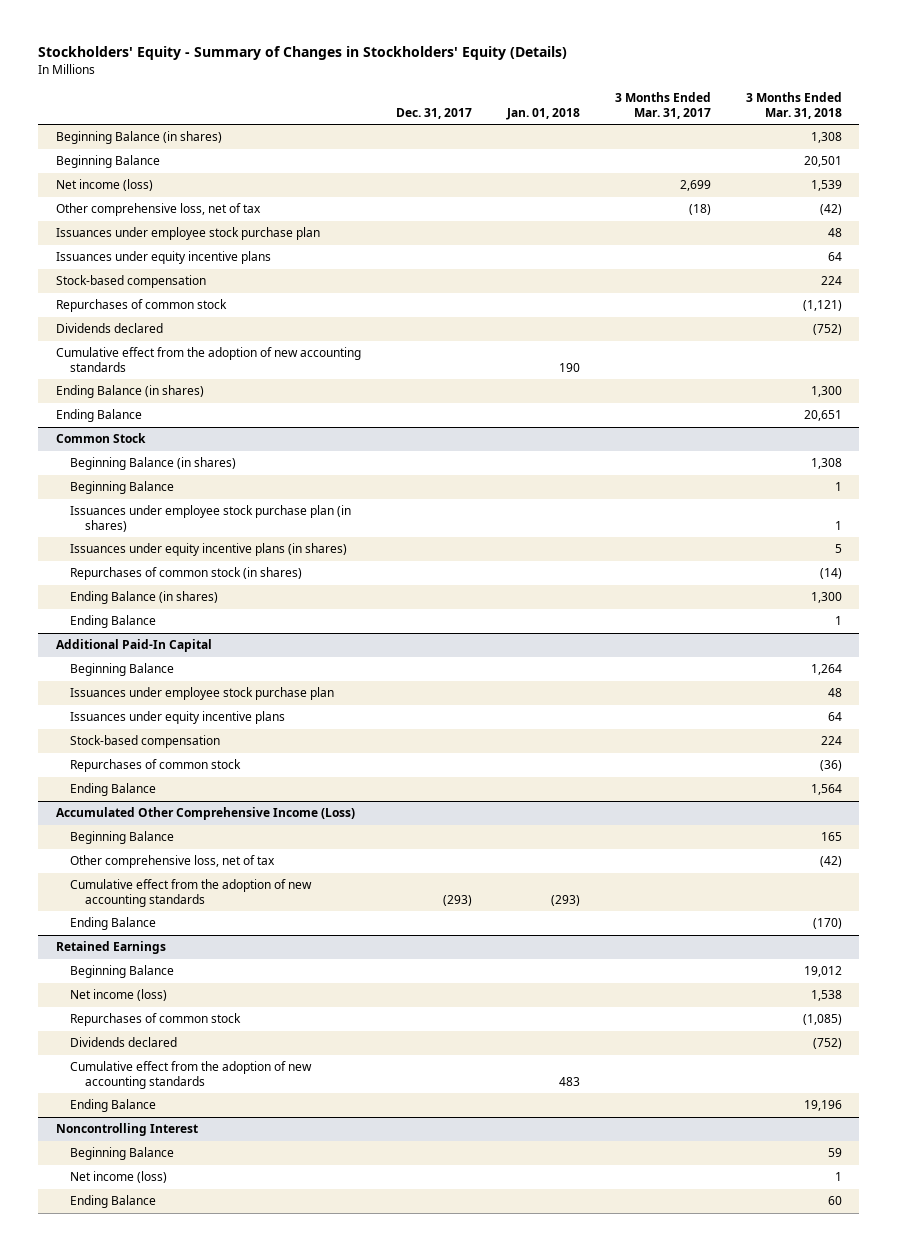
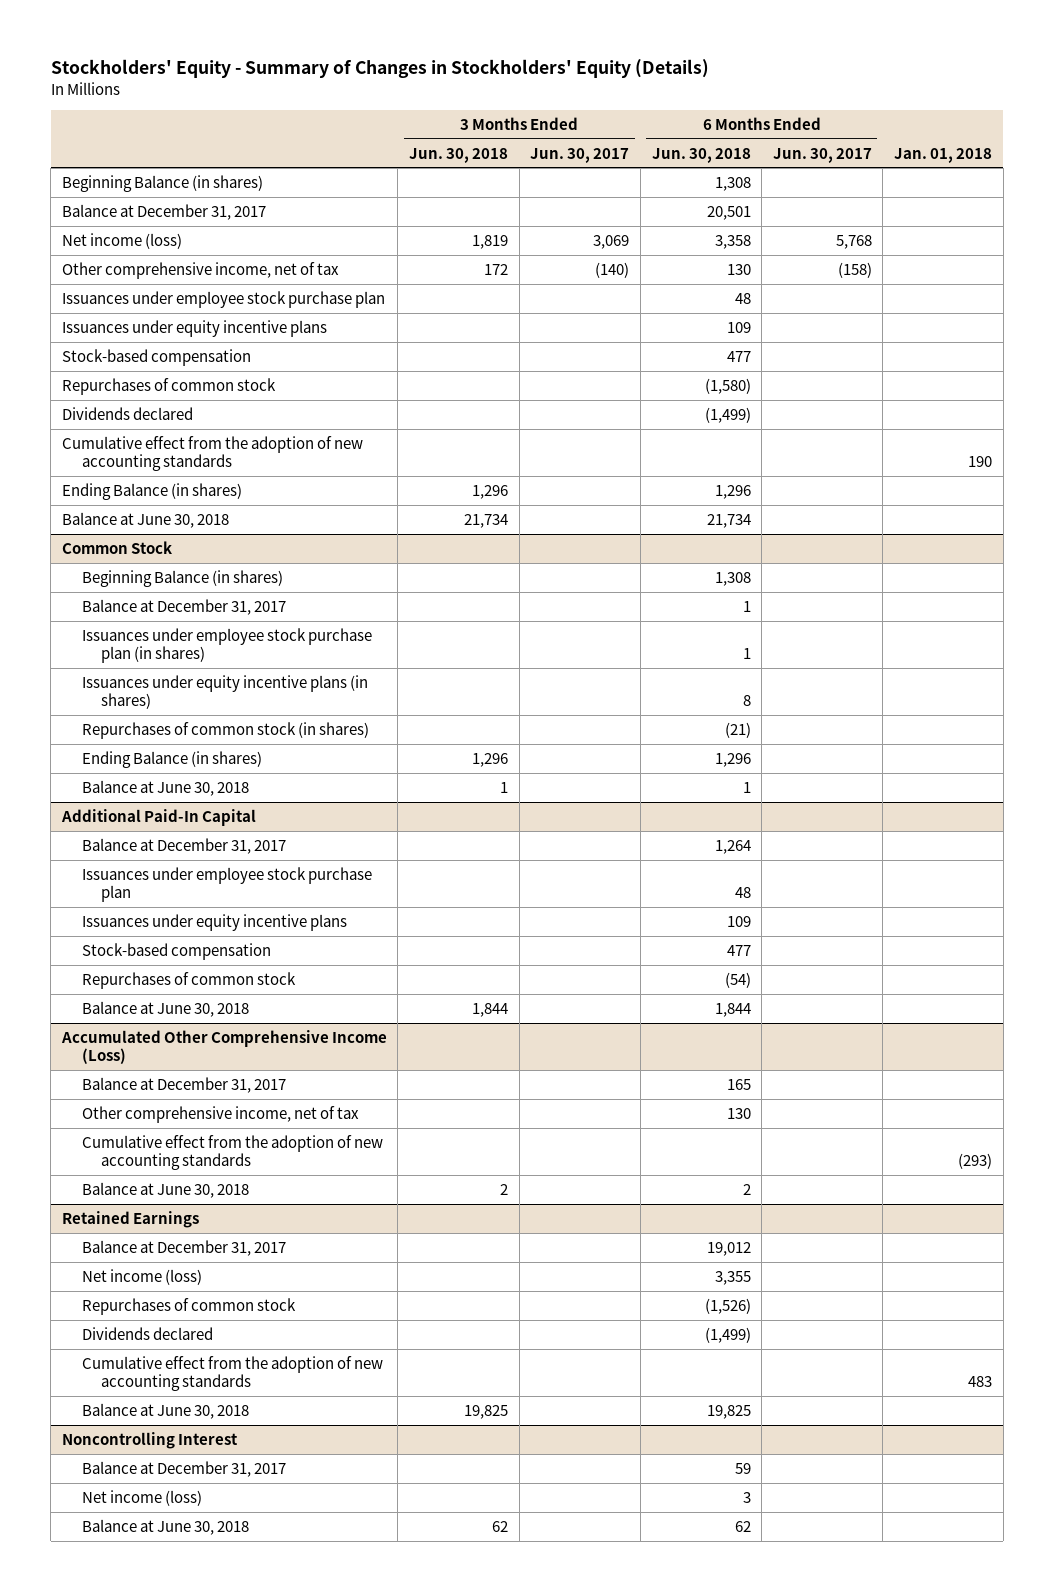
- | Dec. 31, 2017 | Jan. 01, 2018 | 3 Months Ended Mar. 31, 2017 | 3 Months Ended Mar. 31, 2018
+ | 3 Months Ended Jun. 30, 2018 | 3 Months Ended Jun. 30, 2017 | 6 Months Ended Jun. 30, 2018 | 6 Months Ended Jun. 30, 2017 | Jan. 01, 2018
- Beginning Balance | | | | 20,501
+ Balance at December 31, 2017 | | | 20,501 | |
- Other comprehensive loss, net of tax | | | (18) | (42)
+ Other comprehensive income, net of tax | 172 | (140) | 130 | (158) |
- Ending Balance | | | | 20,651
+ Balance at June 30, 2018 | 21,734 | | 21,734 | |
@ Common Stock
- Beginning Balance | | | | 1
+ Balance at December 31, 2017 | | | 1 | |
- Ending Balance | | | | 1
+ Balance at June 30, 2018 | 1 | | 1 | |
@ Additional Paid-In Capital
- Beginning Balance | | | | 1,264
+ Balance at December 31, 2017 | | | 1,264 | |
- Ending Balance | | | | 1,564
+ Balance at June 30, 2018 | 1,844 | | 1,844 | |
@ Accumulated Other Comprehensive Income (Loss)
- Beginning Balance | | | | 165
- Other comprehensive loss, net of tax | | | | (42)
+ Balance at December 31, 2017 | | | 165 | |
+ Other comprehensive income, net of tax | | | 130 | |
- Ending Balance | | | | (170)
+ Balance at June 30, 2018 | 2 | | 2 | |
@ Retained Earnings
- Beginning Balance | | | | 19,012
+ Balance at December 31, 2017 | | | 19,012 | |
- Ending Balance | | | | 19,196
+ Balance at June 30, 2018 | 19,825 | | 19,825 | |
@ Noncontrolling Interest
- Beginning Balance | | | | 59
+ Balance at December 31, 2017 | | | 59 | |
- Ending Balance | | | | 60
+ Balance at June 30, 2018 | 62 | | 62 | |

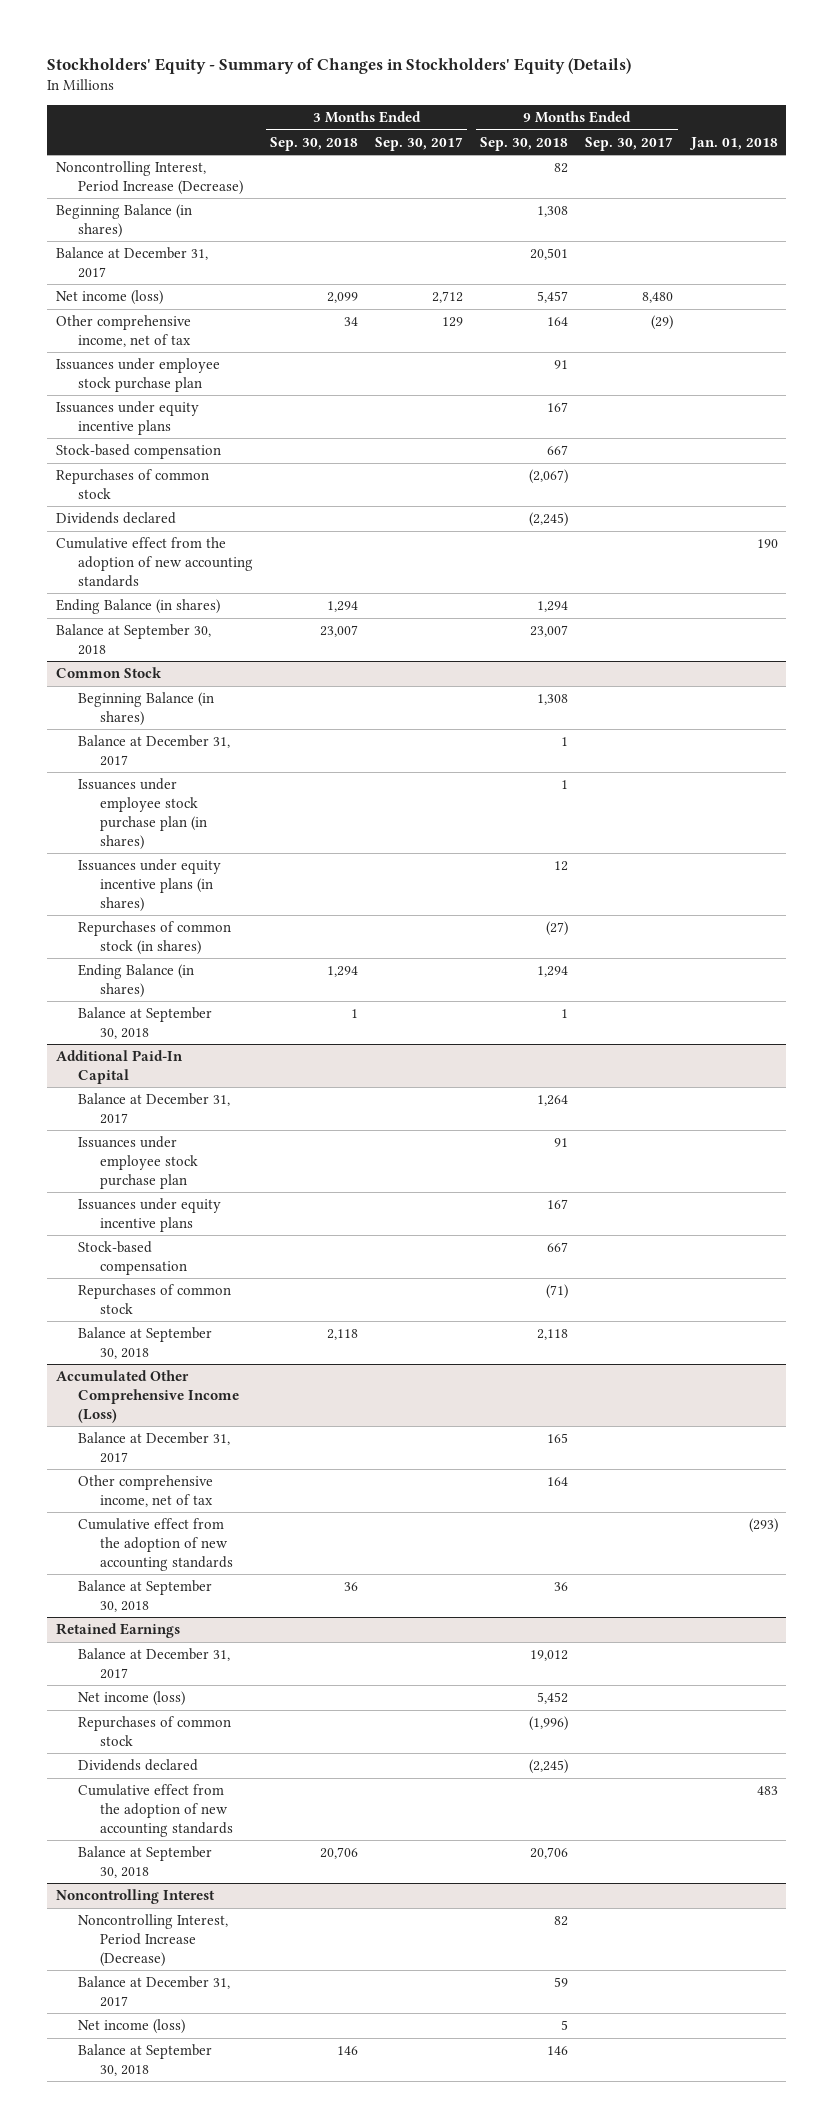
- | 3 Months Ended Jun. 30, 2018 | 3 Months Ended Jun. 30, 2017 | 6 Months Ended Jun. 30, 2018 | 6 Months Ended Jun. 30, 2017 | Jan. 01, 2018
+ | 3 Months Ended Sep. 30, 2018 | 3 Months Ended Sep. 30, 2017 | 9 Months Ended Sep. 30, 2018 | 9 Months Ended Sep. 30, 2017 | Jan. 01, 2018
+ Noncontrolling Interest, Period Increase (Decrease) | | | 82 | |
- Balance at June 30, 2018 | 21,734 | | 21,734 | |
+ Balance at September 30, 2018 | 23,007 | | 23,007 | |
@ Common Stock
- Balance at June 30, 2018 | 1 | | 1 | |
+ Balance at September 30, 2018 | 1 | | 1 | |
@ Additional Paid-In Capital
- Balance at June 30, 2018 | 1,844 | | 1,844 | |
+ Balance at September 30, 2018 | 2,118 | | 2,118 | |
@ Accumulated Other Comprehensive Income (Loss)
- Balance at June 30, 2018 | 2 | | 2 | |
+ Balance at September 30, 2018 | 36 | | 36 | |
@ Retained Earnings
- Balance at June 30, 2018 | 19,825 | | 19,825 | |
+ Balance at September 30, 2018 | 20,706 | | 20,706 | |
@ Noncontrolling Interest
+ Noncontrolling Interest, Period Increase (Decrease) | | | 82 | |
- Balance at June 30, 2018 | 62 | | 62 | |
+ Balance at September 30, 2018 | 146 | | 146 | |

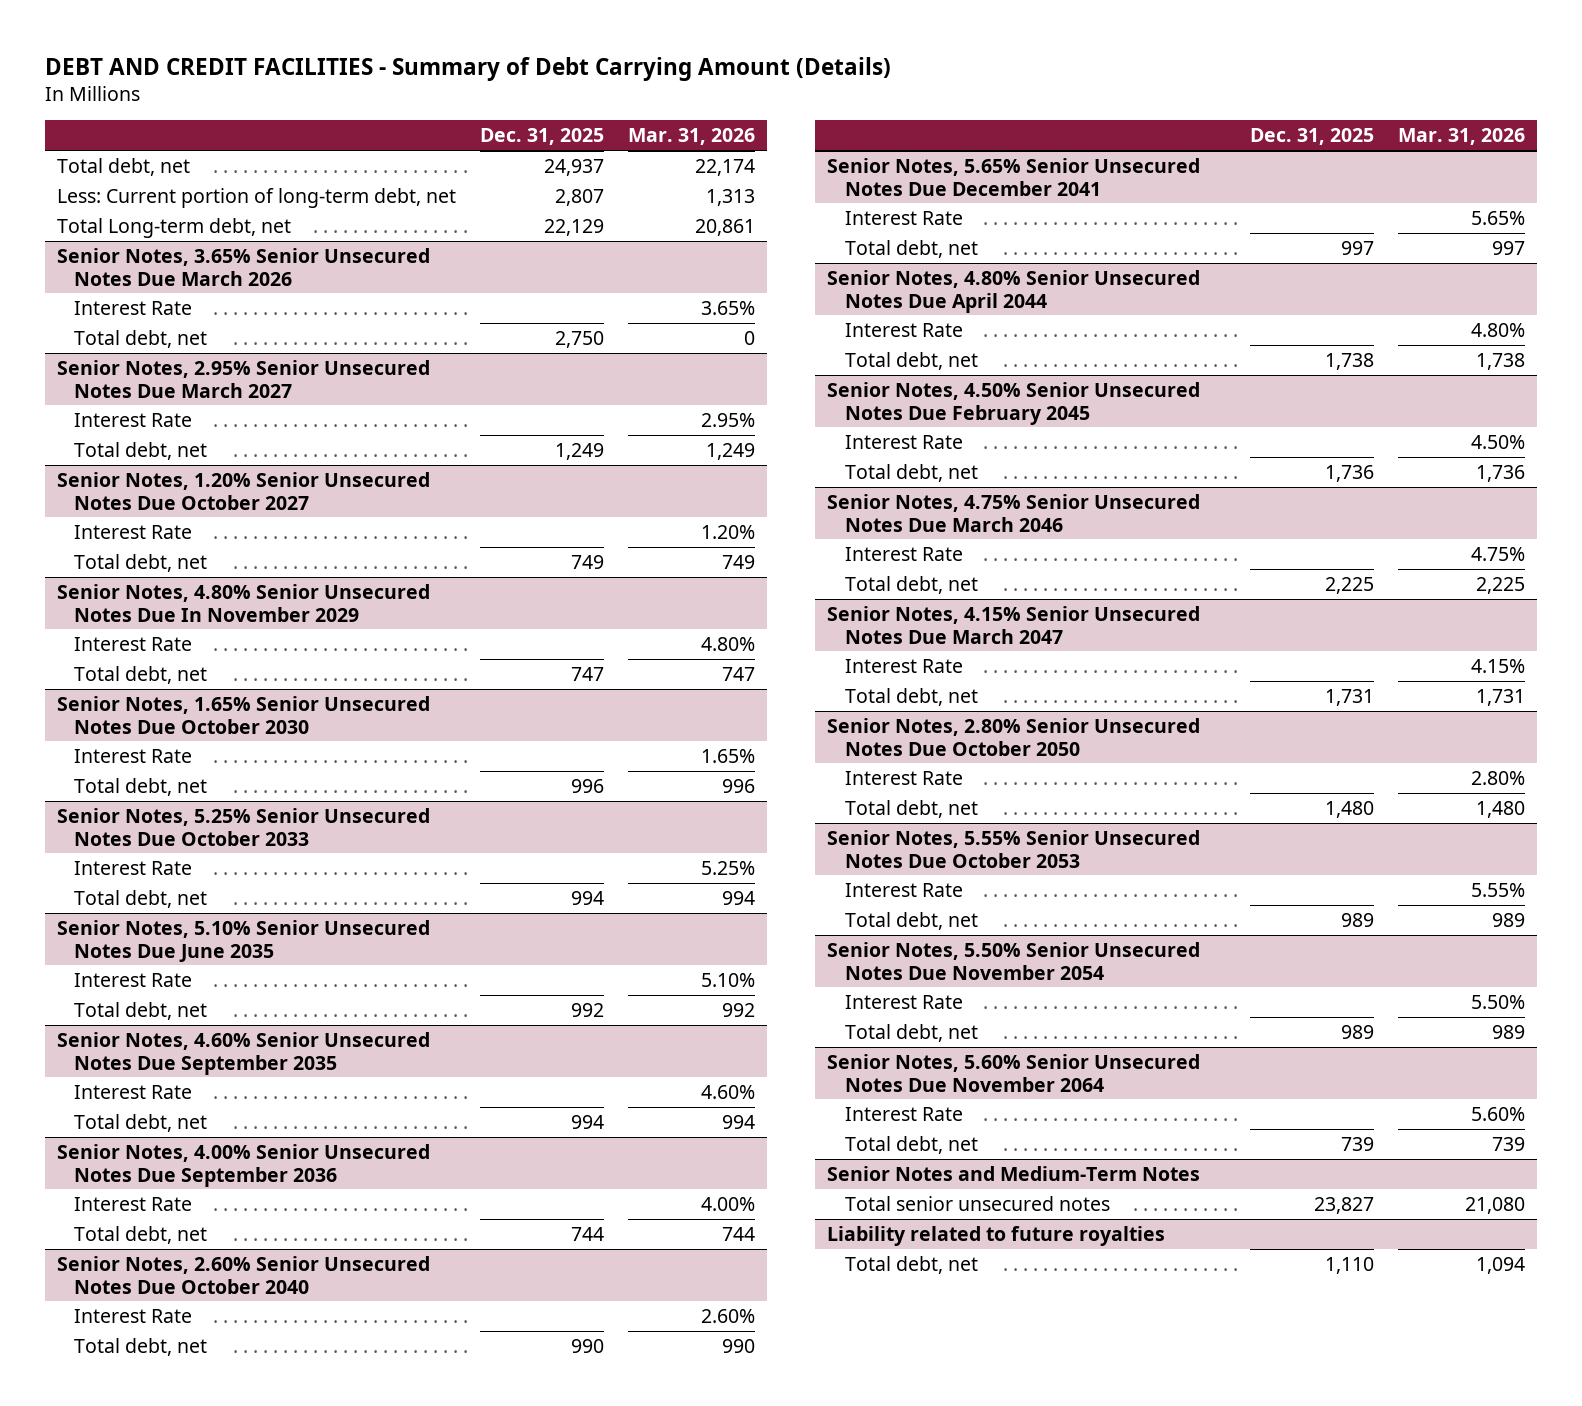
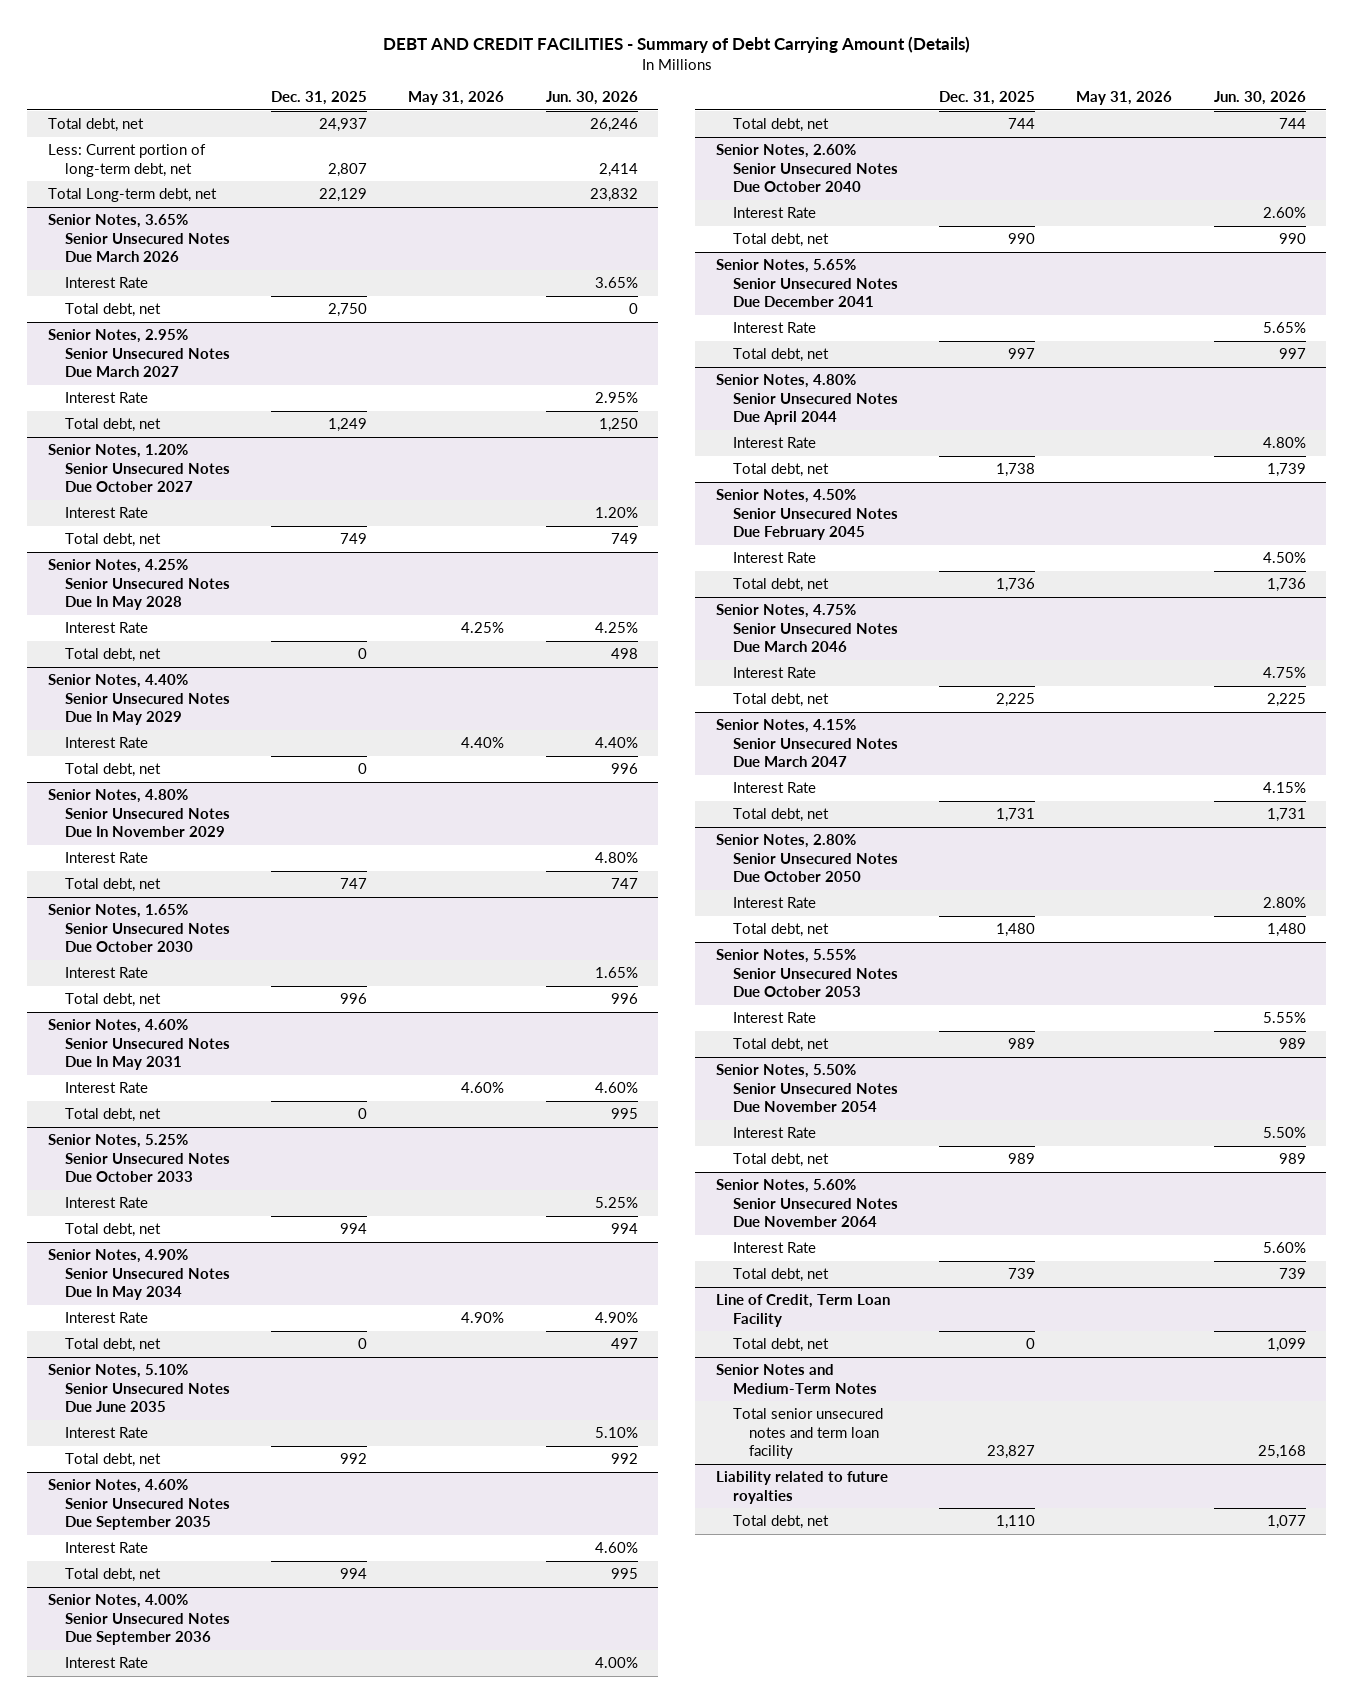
- | Dec. 31, 2025 | Mar. 31, 2026
+ | Dec. 31, 2025 | May 31, 2026 | Jun. 30, 2026
+ Senior Notes, 4.25% Senior Unsecured Notes Due In May 2028
+ Interest Rate | | 4.25% | 4.25%
+ Total debt, net | 0 | | 498
+ Senior Notes, 4.40% Senior Unsecured Notes Due In May 2029
+ Interest Rate | | 4.40% | 4.40%
+ Total debt, net | 0 | | 996
+ Senior Notes, 4.60% Senior Unsecured Notes Due In May 2031
+ Interest Rate | | 4.60% | 4.60%
+ Total debt, net | 0 | | 995
+ Senior Notes, 4.90% Senior Unsecured Notes Due In May 2034
+ Interest Rate | | 4.90% | 4.90%
+ Total debt, net | 0 | | 497
+ Line of Credit, Term Loan Facility
+ Total debt, net | 0 | | 1,099
@ Senior Notes and Medium-Term Notes
- Total senior unsecured notes | 23,827 | 21,080
+ Total senior unsecured notes and term loan facility | 23,827 | | 25,168

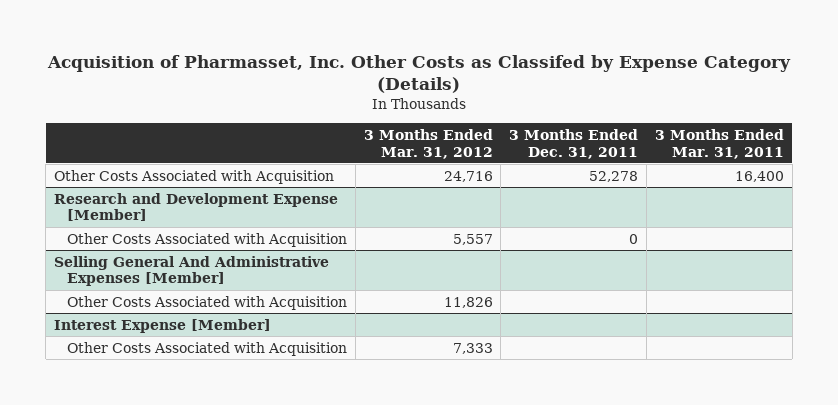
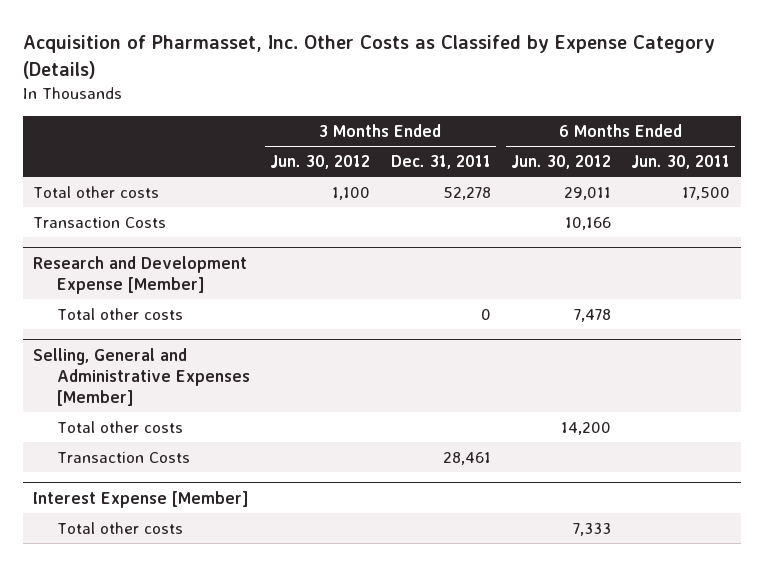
- | 3 Months Ended Mar. 31, 2012 | 3 Months Ended Dec. 31, 2011 | 3 Months Ended Mar. 31, 2011
+ | 3 Months Ended Jun. 30, 2012 | 3 Months Ended Dec. 31, 2011 | 6 Months Ended Jun. 30, 2012 | 6 Months Ended Jun. 30, 2011
- Other Costs Associated with Acquisition | 24,716 | 52,278 | 16,400
+ Total other costs | 1,100 | 52,278 | 29,011 | 17,500
+ Transaction Costs | | | 10,166 |
@ Research and Development Expense [Member]
- Other Costs Associated with Acquisition | 5,557 | 0 |
- Selling General And Administrative Expenses [Member]
- Other Costs Associated with Acquisition | 11,826 | |
@ Research and Development Expense [Member]
+ Total other costs | | 0 | 7,478 |
+ Selling, General and Administrative Expenses [Member]
+ Total other costs | | | 14,200 |
+ Transaction Costs | | 28,461 | |
@ Interest Expense [Member]
- Other Costs Associated with Acquisition | 7,333 | |
+ Total other costs | | | 7,333 |

